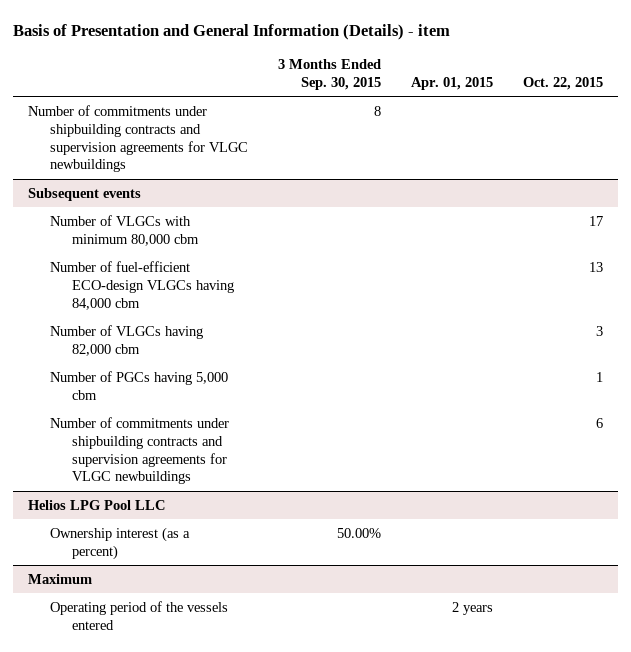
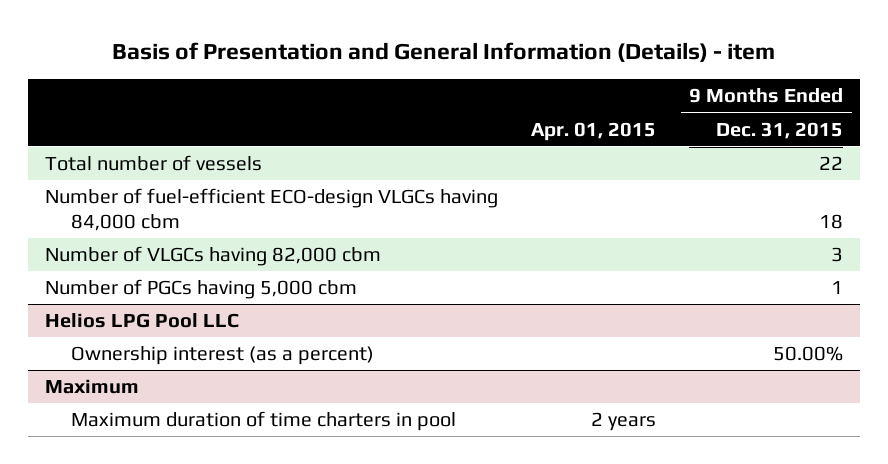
- | 3 Months Ended Sep. 30, 2015 | Apr. 01, 2015 | Oct. 22, 2015
+ | Apr. 01, 2015 | 9 Months Ended Dec. 31, 2015
- Number of commitments under shipbuilding contracts and supervision agreements for VLGC newbuildings | 8 | |
- Subsequent events
- Number of VLGCs with minimum 80,000 cbm | | | 17
- Number of fuel-efficient ECO-design VLGCs having 84,000 cbm | | | 13
- Number of VLGCs having 82,000 cbm | | | 3
- Number of PGCs having 5,000 cbm | | | 1
- Number of commitments under shipbuilding contracts and supervision agreements for VLGC newbuildings | | | 6
+ Total number of vessels | | 22
+ Number of fuel-efficient ECO-design VLGCs having 84,000 cbm | | 18
+ Number of VLGCs having 82,000 cbm | | 3
+ Number of PGCs having 5,000 cbm | | 1
@ Maximum
- Operating period of the vessels entered | | 2 years |
+ Maximum duration of time charters in pool | 2 years |

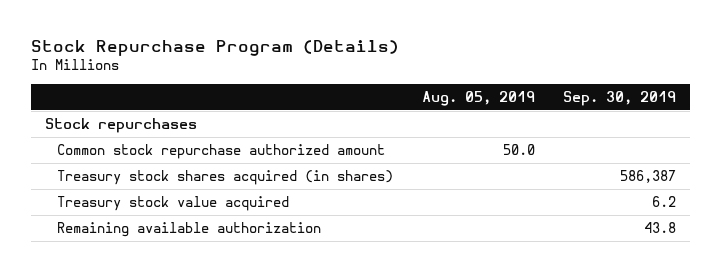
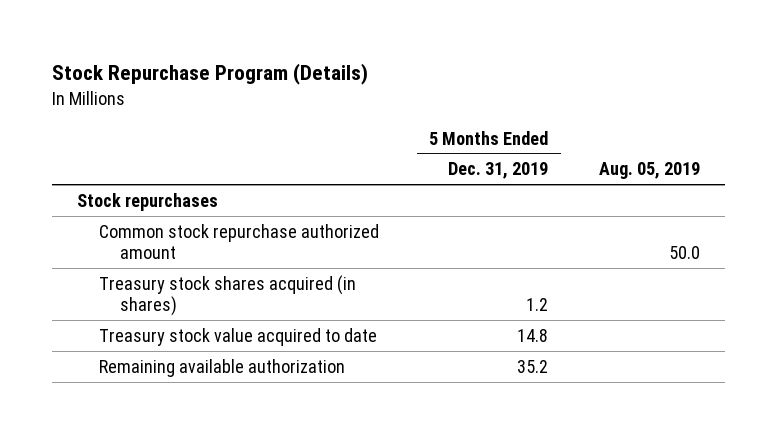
- | Aug. 05, 2019 | Sep. 30, 2019
+ | 5 Months Ended Dec. 31, 2019 | Aug. 05, 2019
- Treasury stock value acquired | | 6.2
+ Treasury stock value acquired to date | 14.8 |

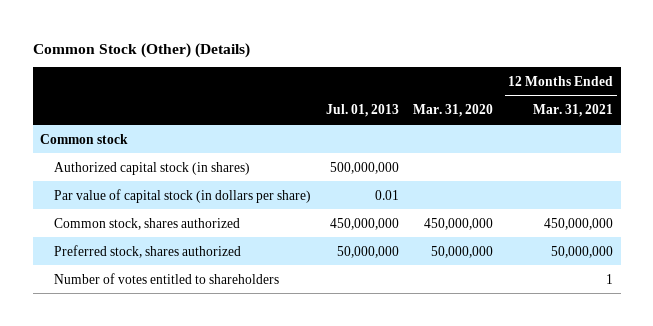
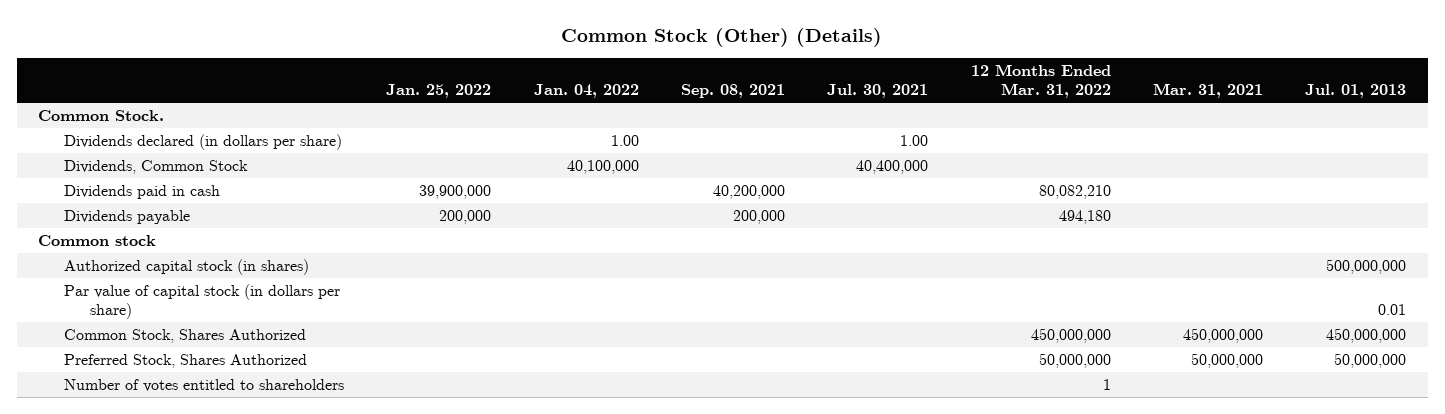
- | Jul. 01, 2013 | Mar. 31, 2020 | 12 Months Ended Mar. 31, 2021
+ | Jan. 25, 2022 | Jan. 04, 2022 | Sep. 08, 2021 | Jul. 30, 2021 | 12 Months Ended Mar. 31, 2022 | Mar. 31, 2021 | Jul. 01, 2013
+ Common Stock.
+ Dividends declared (in dollars per share) | | 1.00 | | 1.00 | | |
+ Dividends, Common Stock | | 40,100,000 | | 40,400,000 | | |
+ Dividends paid in cash | 39,900,000 | | 40,200,000 | | 80,082,210 | |
+ Dividends payable | 200,000 | | 200,000 | | 494,180 | |
- Common stock, shares authorized | 450,000,000 | 450,000,000 | 450,000,000
- Preferred stock, shares authorized | 50,000,000 | 50,000,000 | 50,000,000
+ Common Stock, Shares Authorized | | | | | 450,000,000 | 450,000,000 | 450,000,000
+ Preferred Stock, Shares Authorized | | | | | 50,000,000 | 50,000,000 | 50,000,000

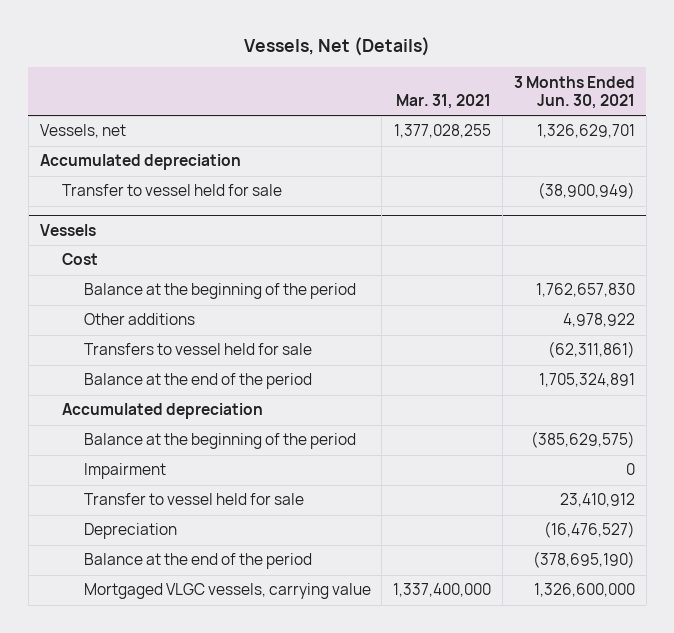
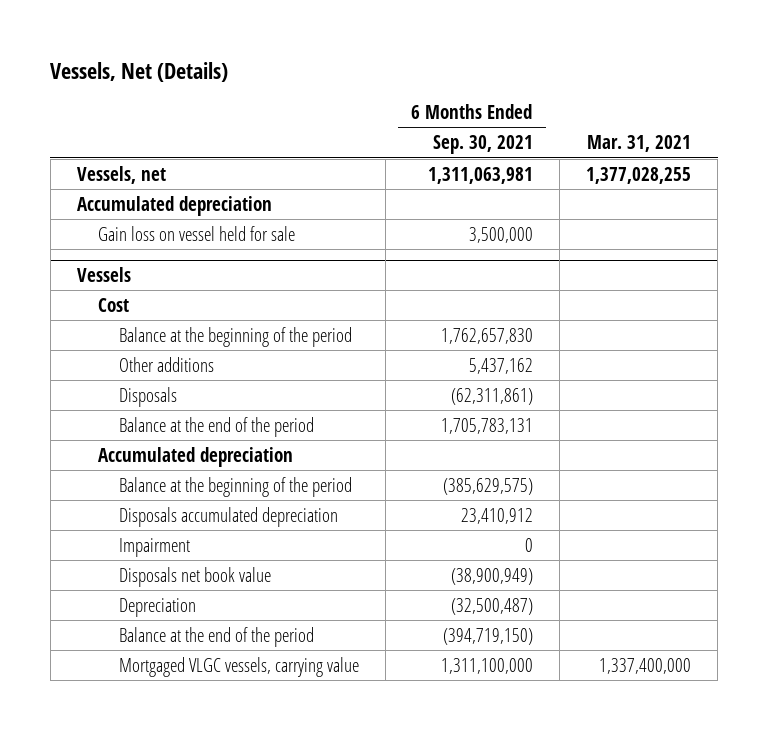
- | Mar. 31, 2021 | 3 Months Ended Jun. 30, 2021
+ | 6 Months Ended Sep. 30, 2021 | Mar. 31, 2021
- Transfer to vessel held for sale | | (38,900,949)
+ Gain loss on vessel held for sale | 3,500,000 |
@ Vessels
- Transfers to vessel held for sale | | (62,311,861)
+ Disposals | (62,311,861) |
+ Disposals accumulated depreciation | 23,410,912 |
- Transfer to vessel held for sale | | 23,410,912
+ Disposals net book value | (38,900,949) |

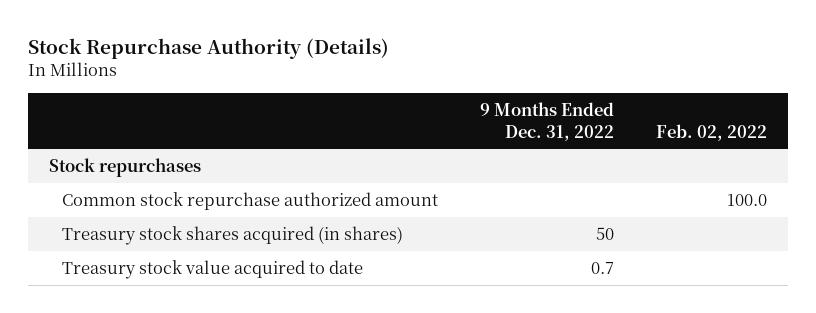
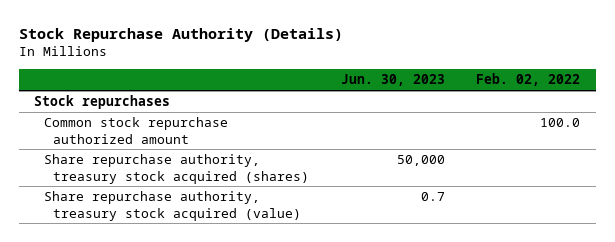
- | 9 Months Ended Dec. 31, 2022 | Feb. 02, 2022
+ | Jun. 30, 2023 | Feb. 02, 2022
- Treasury stock shares acquired (in shares) | 50 |
- Treasury stock value acquired to date | 0.7 |
+ Share repurchase authority, treasury stock acquired (shares) | 50,000 |
+ Share repurchase authority, treasury stock acquired (value) | 0.7 |

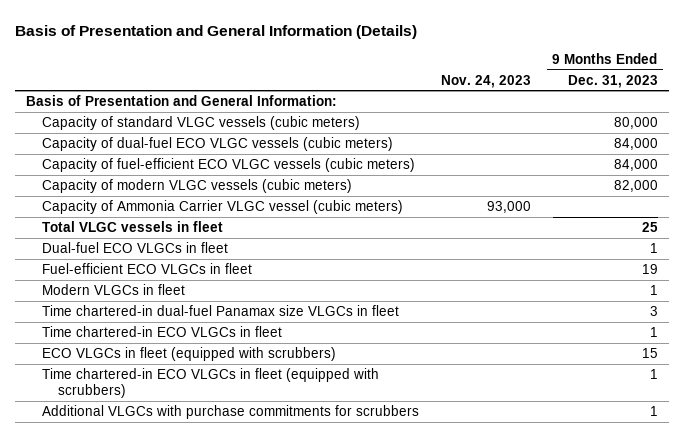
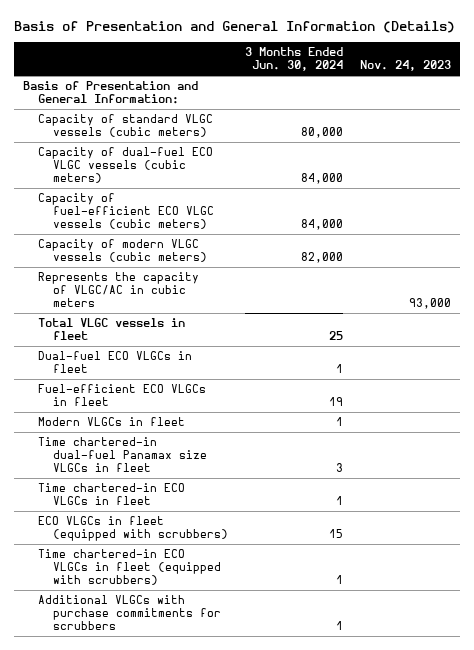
- | Nov. 24, 2023 | 9 Months Ended Dec. 31, 2023
+ | 3 Months Ended Jun. 30, 2024 | Nov. 24, 2023
- Capacity of Ammonia Carrier VLGC vessel (cubic meters) | 93,000 |
+ Represents the capacity of VLGC/AC in cubic meters | | 93,000

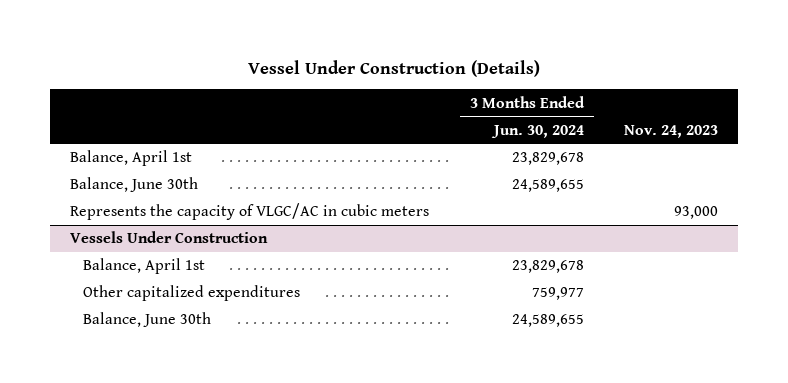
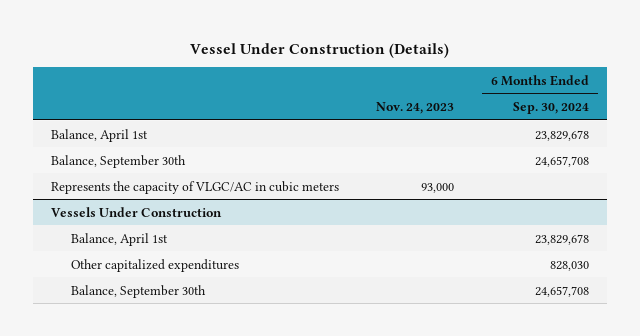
- | 3 Months Ended Jun. 30, 2024 | Nov. 24, 2023
+ | Nov. 24, 2023 | 6 Months Ended Sep. 30, 2024
- Balance, June 30th | 24,589,655 |
+ Balance, September 30th | | 24,657,708
@ Vessels Under Construction
- Balance, June 30th | 24,589,655 |
+ Balance, September 30th | | 24,657,708

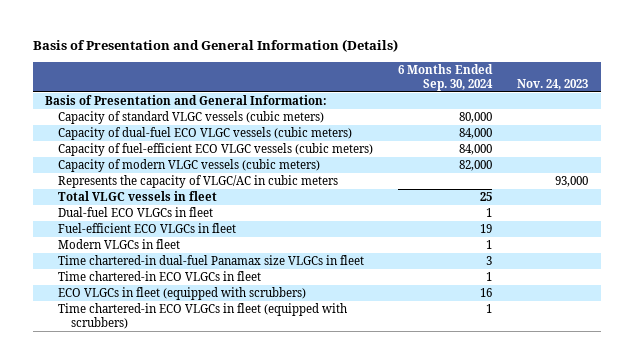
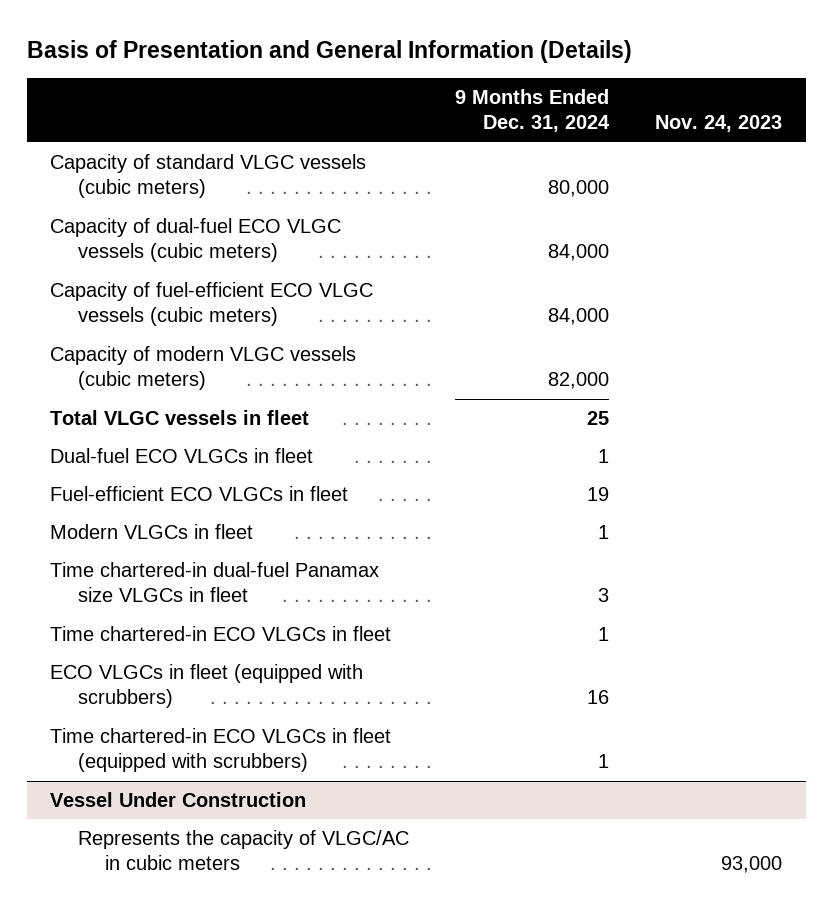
- | 6 Months Ended Sep. 30, 2024 | Nov. 24, 2023
+ | 9 Months Ended Dec. 31, 2024 | Nov. 24, 2023
- Basis of Presentation and General Information:
- Represents the capacity of VLGC/AC in cubic meters | | 93,000
+ Vessel Under Construction
+ Represents the capacity of VLGC/AC in cubic meters | | 93,000

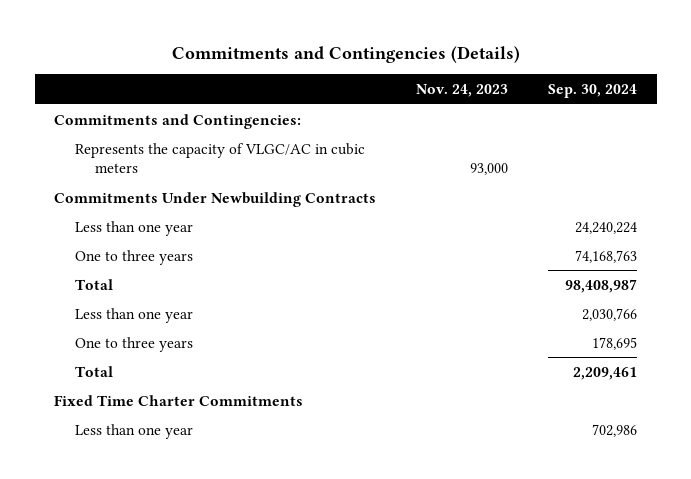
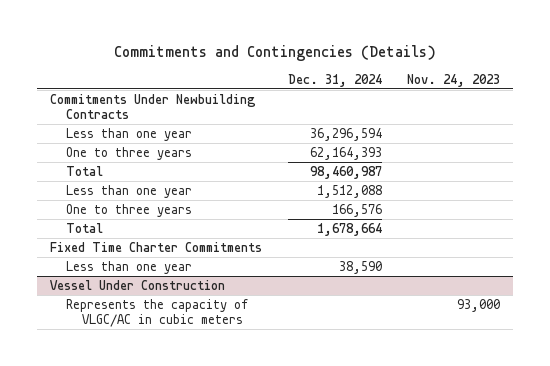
- | Nov. 24, 2023 | Sep. 30, 2024
+ | Dec. 31, 2024 | Nov. 24, 2023
- Commitments and Contingencies:
- Represents the capacity of VLGC/AC in cubic meters | 93,000 |
+ Vessel Under Construction
+ Represents the capacity of VLGC/AC in cubic meters | | 93,000

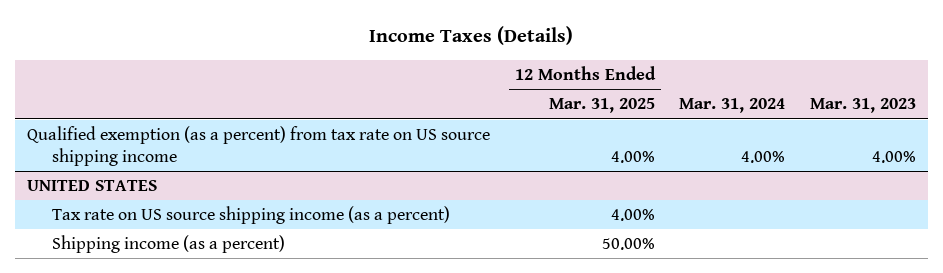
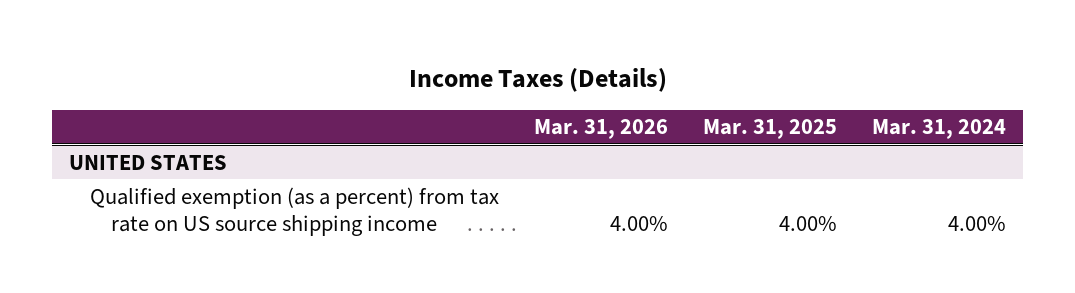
- | 12 Months Ended Mar. 31, 2025 | Mar. 31, 2024 | Mar. 31, 2023
+ | Mar. 31, 2026 | Mar. 31, 2025 | Mar. 31, 2024
- Qualified exemption (as a percent) from tax rate on US source shipping income | 4.00% | 4.00% | 4.00%
@ UNITED STATES
- Tax rate on US source shipping income (as a percent) | 4.00% | |
- Shipping income (as a percent) | 50.00% | |
+ Qualified exemption (as a percent) from tax rate on US source shipping income | 4.00% | 4.00% | 4.00%

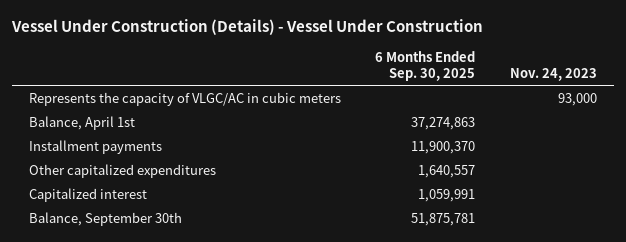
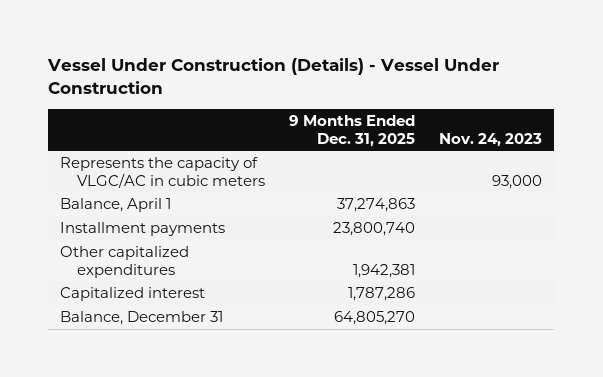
- | 6 Months Ended Sep. 30, 2025 | Nov. 24, 2023
+ | 9 Months Ended Dec. 31, 2025 | Nov. 24, 2023
- Balance, April 1st | 37,274,863 |
+ Balance, April 1 | 37,274,863 |
- Balance, September 30th | 51,875,781 |
+ Balance, December 31 | 64,805,270 |

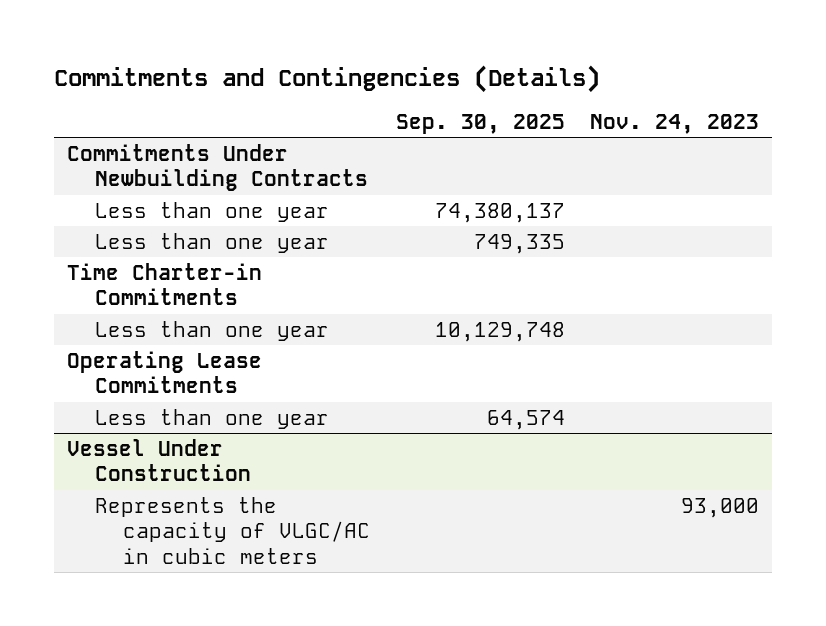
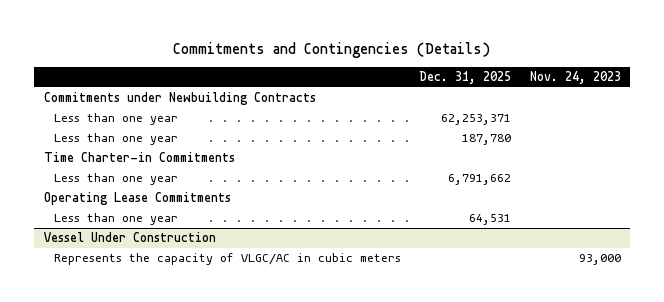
- | Sep. 30, 2025 | Nov. 24, 2023
+ | Dec. 31, 2025 | Nov. 24, 2023
- Commitments Under Newbuilding Contracts
+ Commitments under Newbuilding Contracts

